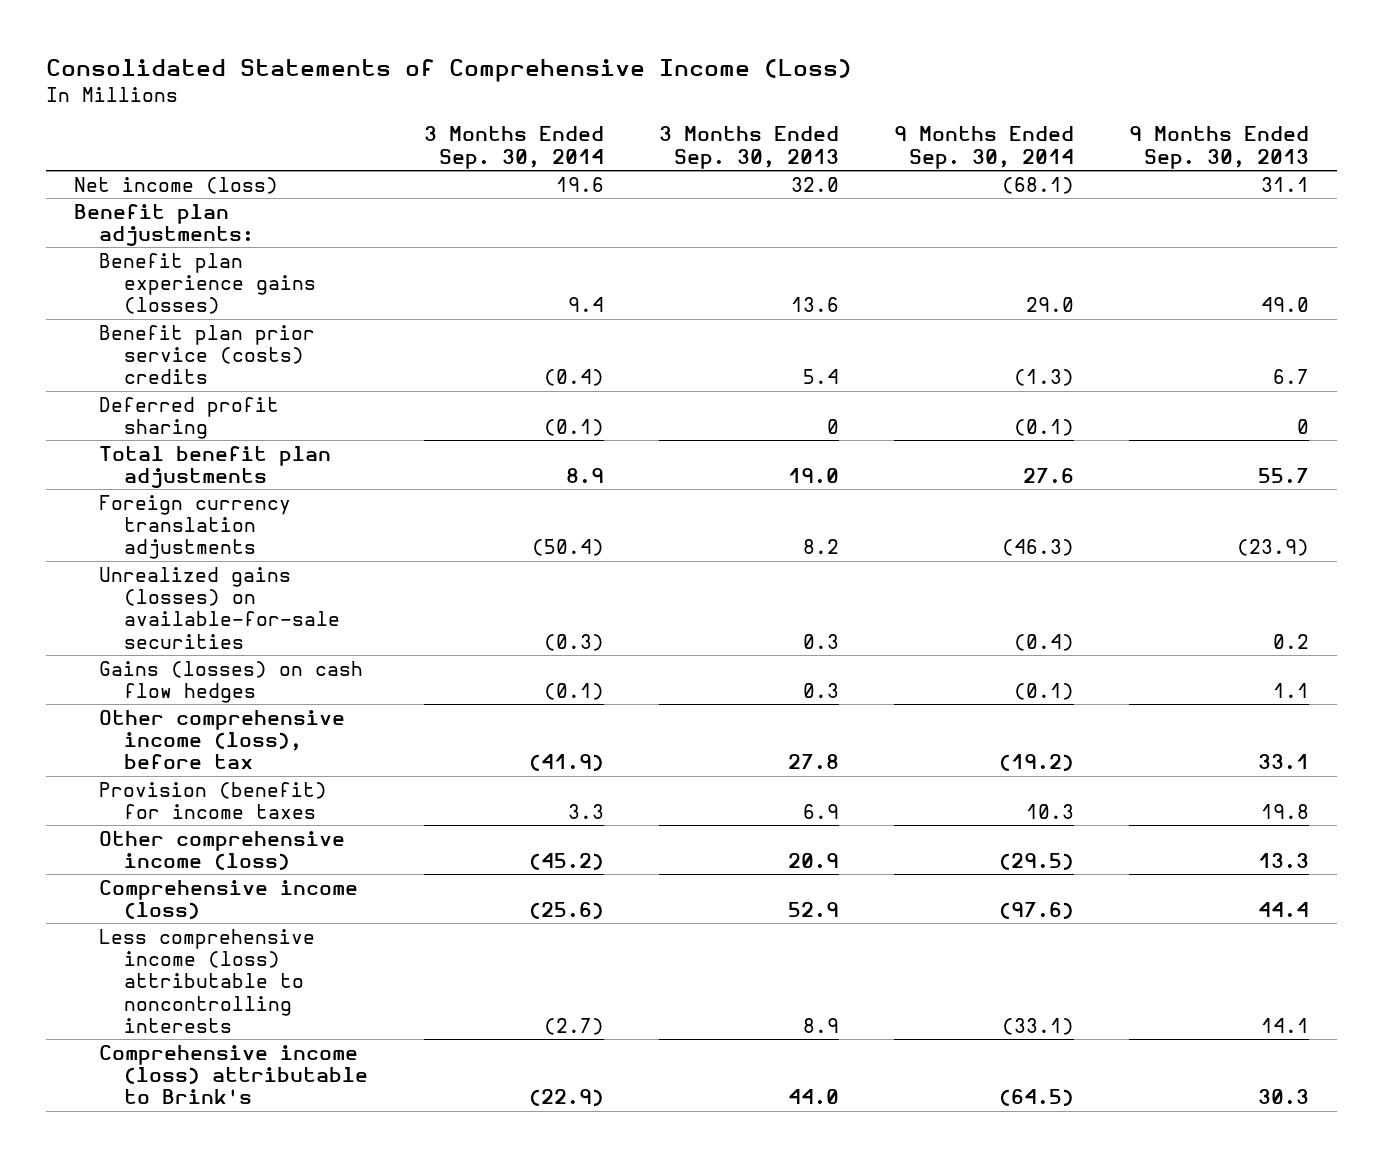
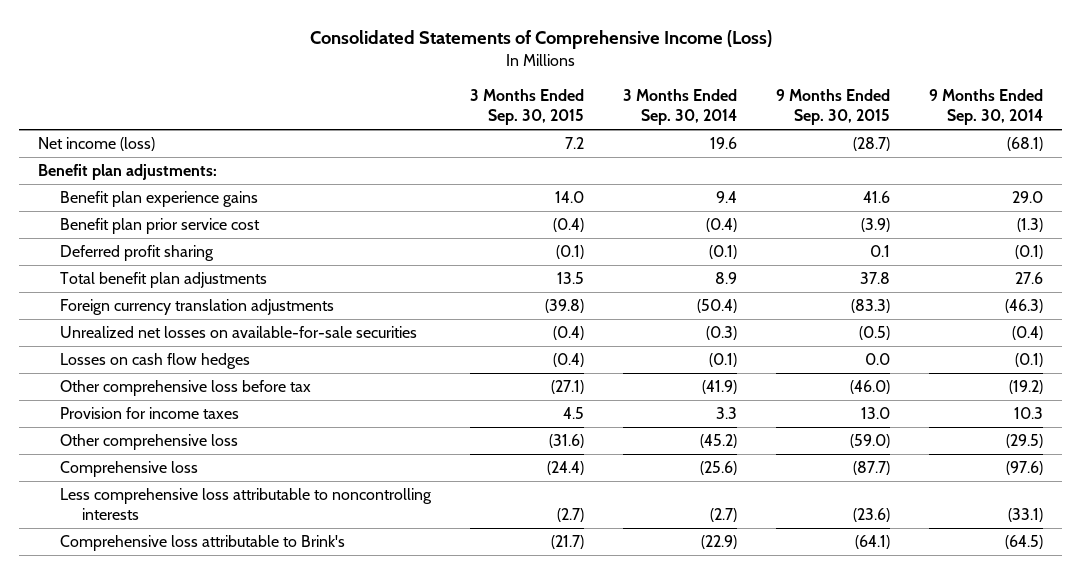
- | 3 Months Ended Sep. 30, 2014 | 3 Months Ended Sep. 30, 2013 | 9 Months Ended Sep. 30, 2014 | 9 Months Ended Sep. 30, 2013
+ | 3 Months Ended Sep. 30, 2015 | 3 Months Ended Sep. 30, 2014 | 9 Months Ended Sep. 30, 2015 | 9 Months Ended Sep. 30, 2014
- Benefit plan experience gains (losses) | 9.4 | 13.6 | 29.0 | 49.0
- Benefit plan prior service (costs) credits | (0.4) | 5.4 | (1.3) | 6.7
+ Benefit plan experience gains | 14.0 | 9.4 | 41.6 | 29.0
+ Benefit plan prior service cost | (0.4) | (0.4) | (3.9) | (1.3)
- Unrealized gains (losses) on available-for-sale securities | (0.3) | 0.3 | (0.4) | 0.2
- Gains (losses) on cash flow hedges | (0.1) | 0.3 | (0.1) | 1.1
- Other comprehensive income (loss), before tax | (41.9) | 27.8 | (19.2) | 33.1
- Provision (benefit) for income taxes | 3.3 | 6.9 | 10.3 | 19.8
- Other comprehensive income (loss) | (45.2) | 20.9 | (29.5) | 13.3
- Comprehensive income (loss) | (25.6) | 52.9 | (97.6) | 44.4
- Less comprehensive income (loss) attributable to noncontrolling interests | (2.7) | 8.9 | (33.1) | 14.1
- Comprehensive income (loss) attributable to Brink's | (22.9) | 44.0 | (64.5) | 30.3
+ Unrealized net losses on available-for-sale securities | (0.4) | (0.3) | (0.5) | (0.4)
+ Losses on cash flow hedges | (0.4) | (0.1) | 0.0 | (0.1)
+ Other comprehensive loss before tax | (27.1) | (41.9) | (46.0) | (19.2)
+ Provision for income taxes | 4.5 | 3.3 | 13.0 | 10.3
+ Other comprehensive loss | (31.6) | (45.2) | (59.0) | (29.5)
+ Comprehensive loss | (24.4) | (25.6) | (87.7) | (97.6)
+ Less comprehensive loss attributable to noncontrolling interests | (2.7) | (2.7) | (23.6) | (33.1)
+ Comprehensive loss attributable to Brink's | (21.7) | (22.9) | (64.1) | (64.5)

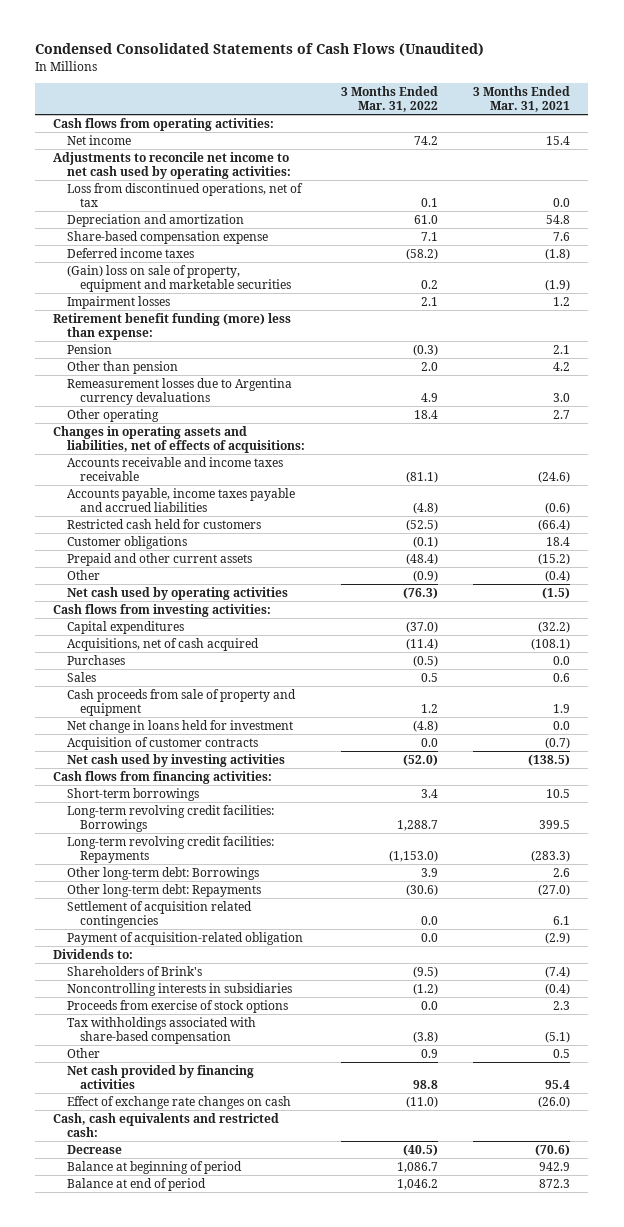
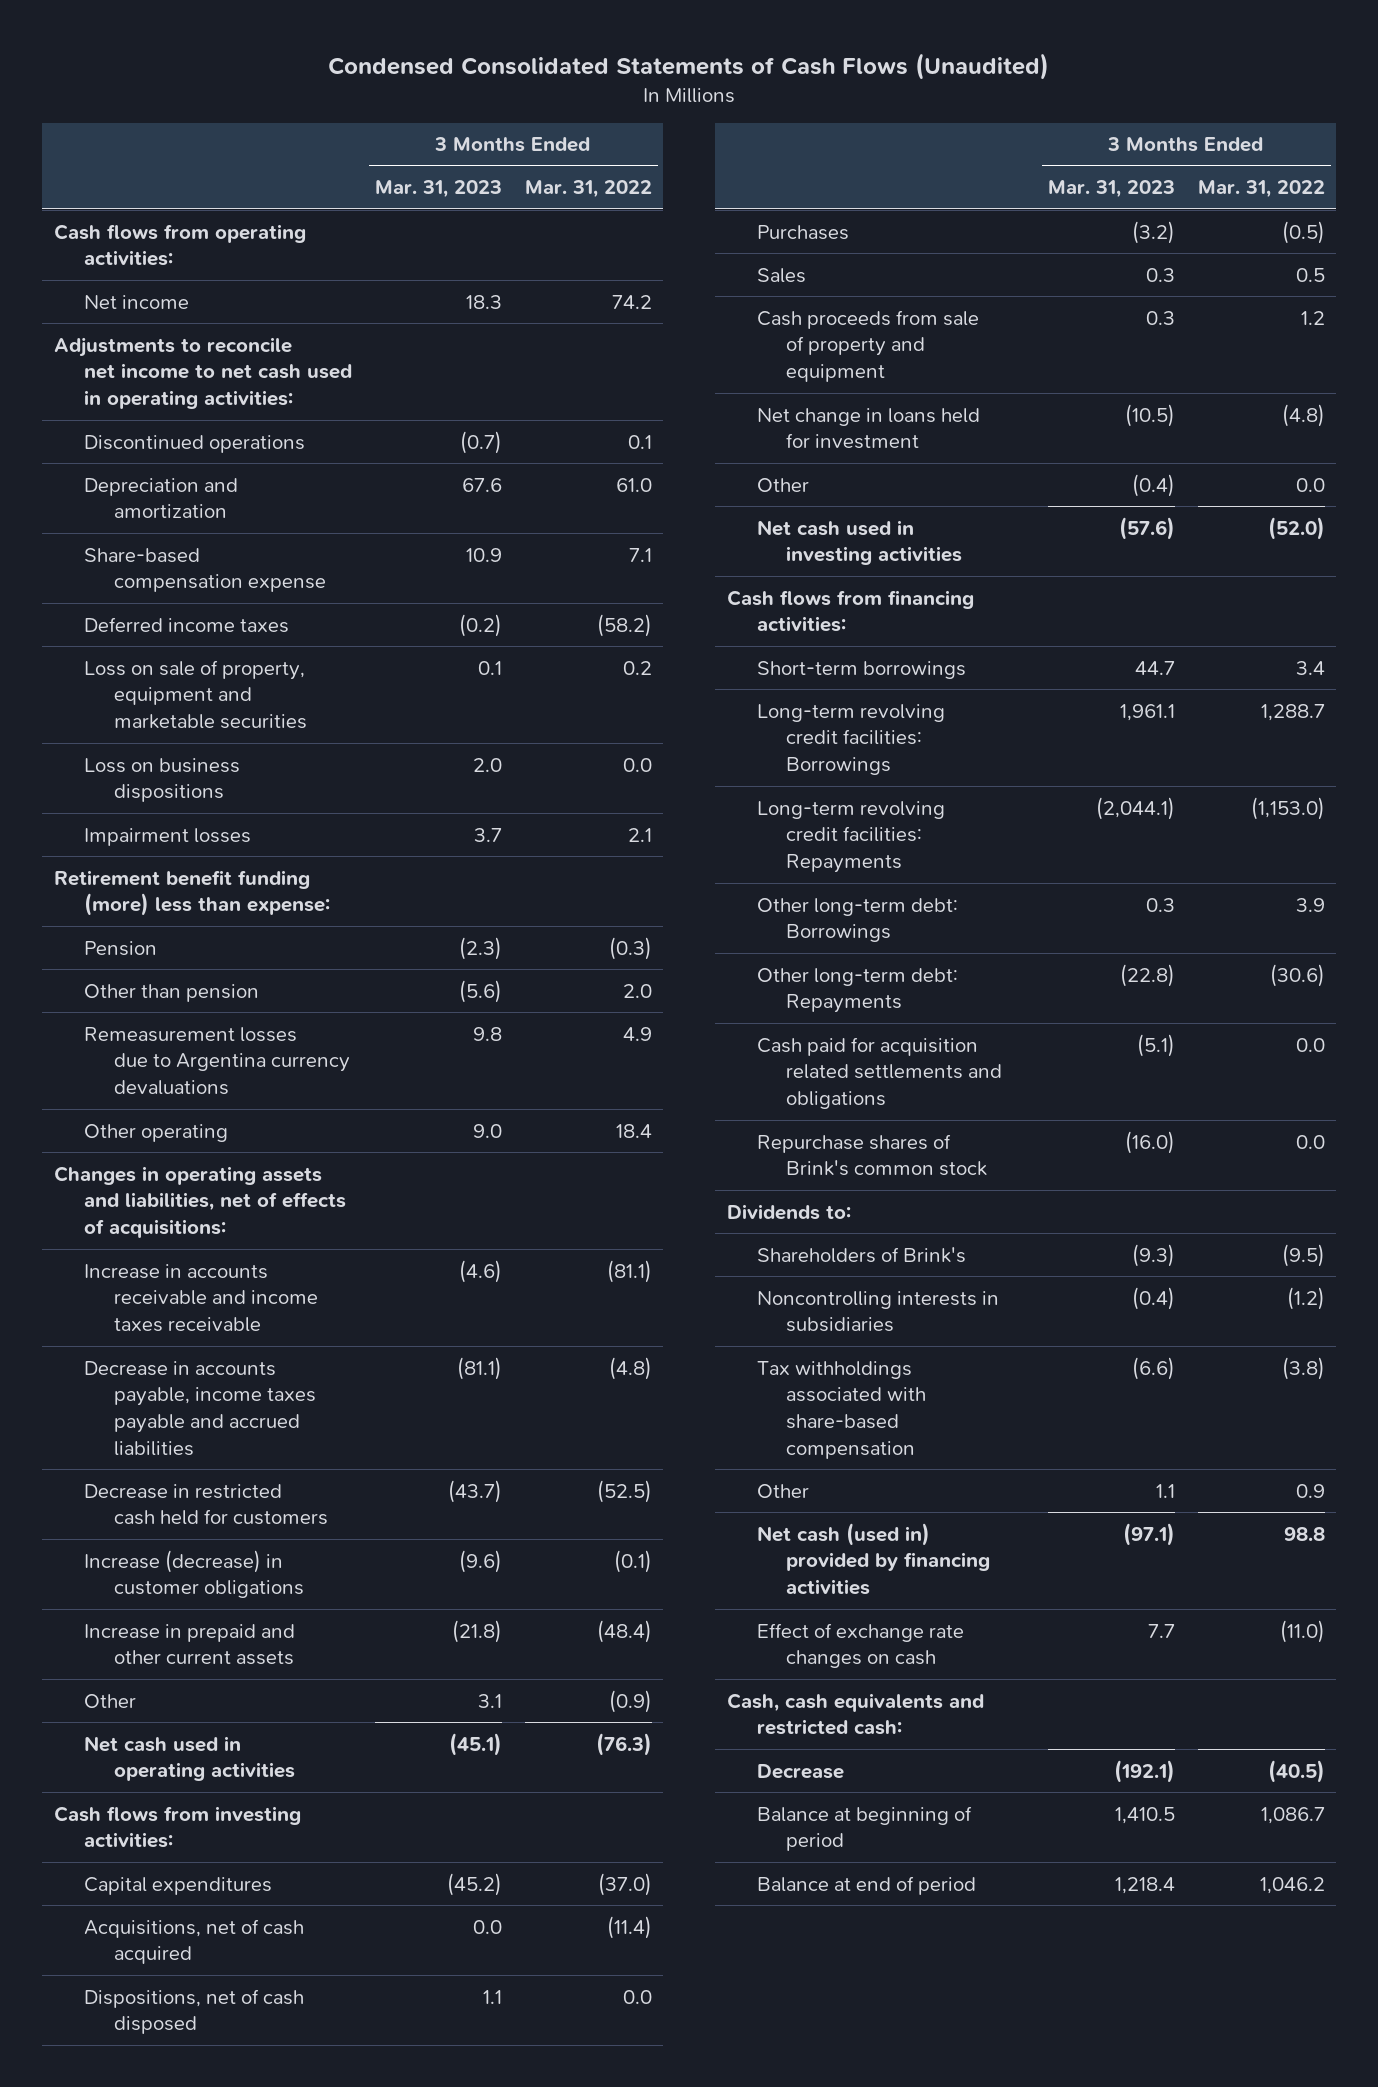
- | 3 Months Ended Mar. 31, 2022 | 3 Months Ended Mar. 31, 2021
+ | 3 Months Ended Mar. 31, 2023 | 3 Months Ended Mar. 31, 2022
- Adjustments to reconcile net income to net cash used by operating activities:
- Loss from discontinued operations, net of tax | 0.1 | 0.0
+ Adjustments to reconcile net income to net cash used in operating activities:
+ Discontinued operations | (0.7) | 0.1
- (Gain) loss on sale of property, equipment and marketable securities | 0.2 | (1.9)
+ Loss on sale of property, equipment and marketable securities | 0.1 | 0.2
+ Loss on business dispositions | 2.0 | 0.0
- Accounts receivable and income taxes receivable | (81.1) | (24.6)
- Accounts payable, income taxes payable and accrued liabilities | (4.8) | (0.6)
- Restricted cash held for customers | (52.5) | (66.4)
- Customer obligations | (0.1) | 18.4
- Prepaid and other current assets | (48.4) | (15.2)
+ Increase in accounts receivable and income taxes receivable | (4.6) | (81.1)
+ Decrease in accounts payable, income taxes payable and accrued liabilities | (81.1) | (4.8)
+ Decrease in restricted cash held for customers | (43.7) | (52.5)
+ Increase (decrease) in customer obligations | (9.6) | (0.1)
+ Increase in prepaid and other current assets | (21.8) | (48.4)
- Net cash used by operating activities | (76.3) | (1.5)
+ Net cash used in operating activities | (45.1) | (76.3)
+ Dispositions, net of cash disposed | 1.1 | 0.0
- Acquisition of customer contracts | 0.0 | (0.7)
- Net cash used by investing activities | (52.0) | (138.5)
+ Other | (0.4) | 0.0
+ Net cash used in investing activities | (57.6) | (52.0)
- Settlement of acquisition related contingencies | 0.0 | 6.1
- Payment of acquisition-related obligation | 0.0 | (2.9)
+ Cash paid for acquisition related settlements and obligations | (5.1) | 0.0
+ Repurchase shares of Brink's common stock | (16.0) | 0.0
- Proceeds from exercise of stock options | 0.0 | 2.3
- Net cash provided by financing activities | 98.8 | 95.4
+ Net cash (used in) provided by financing activities | (97.1) | 98.8

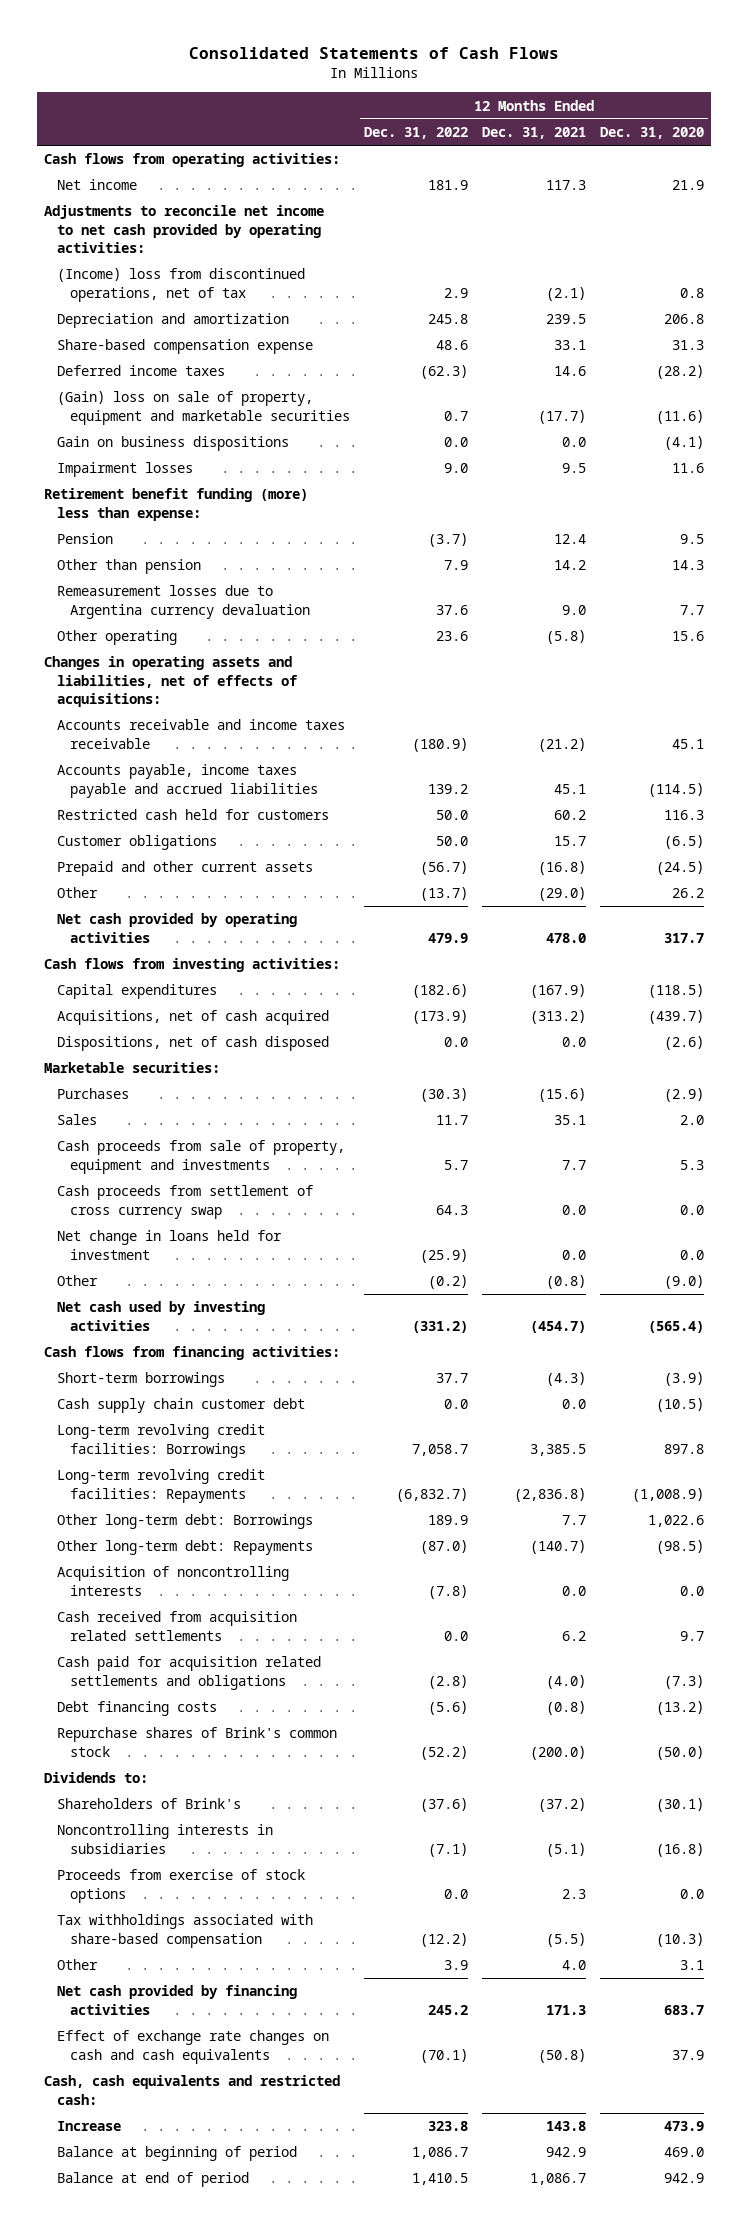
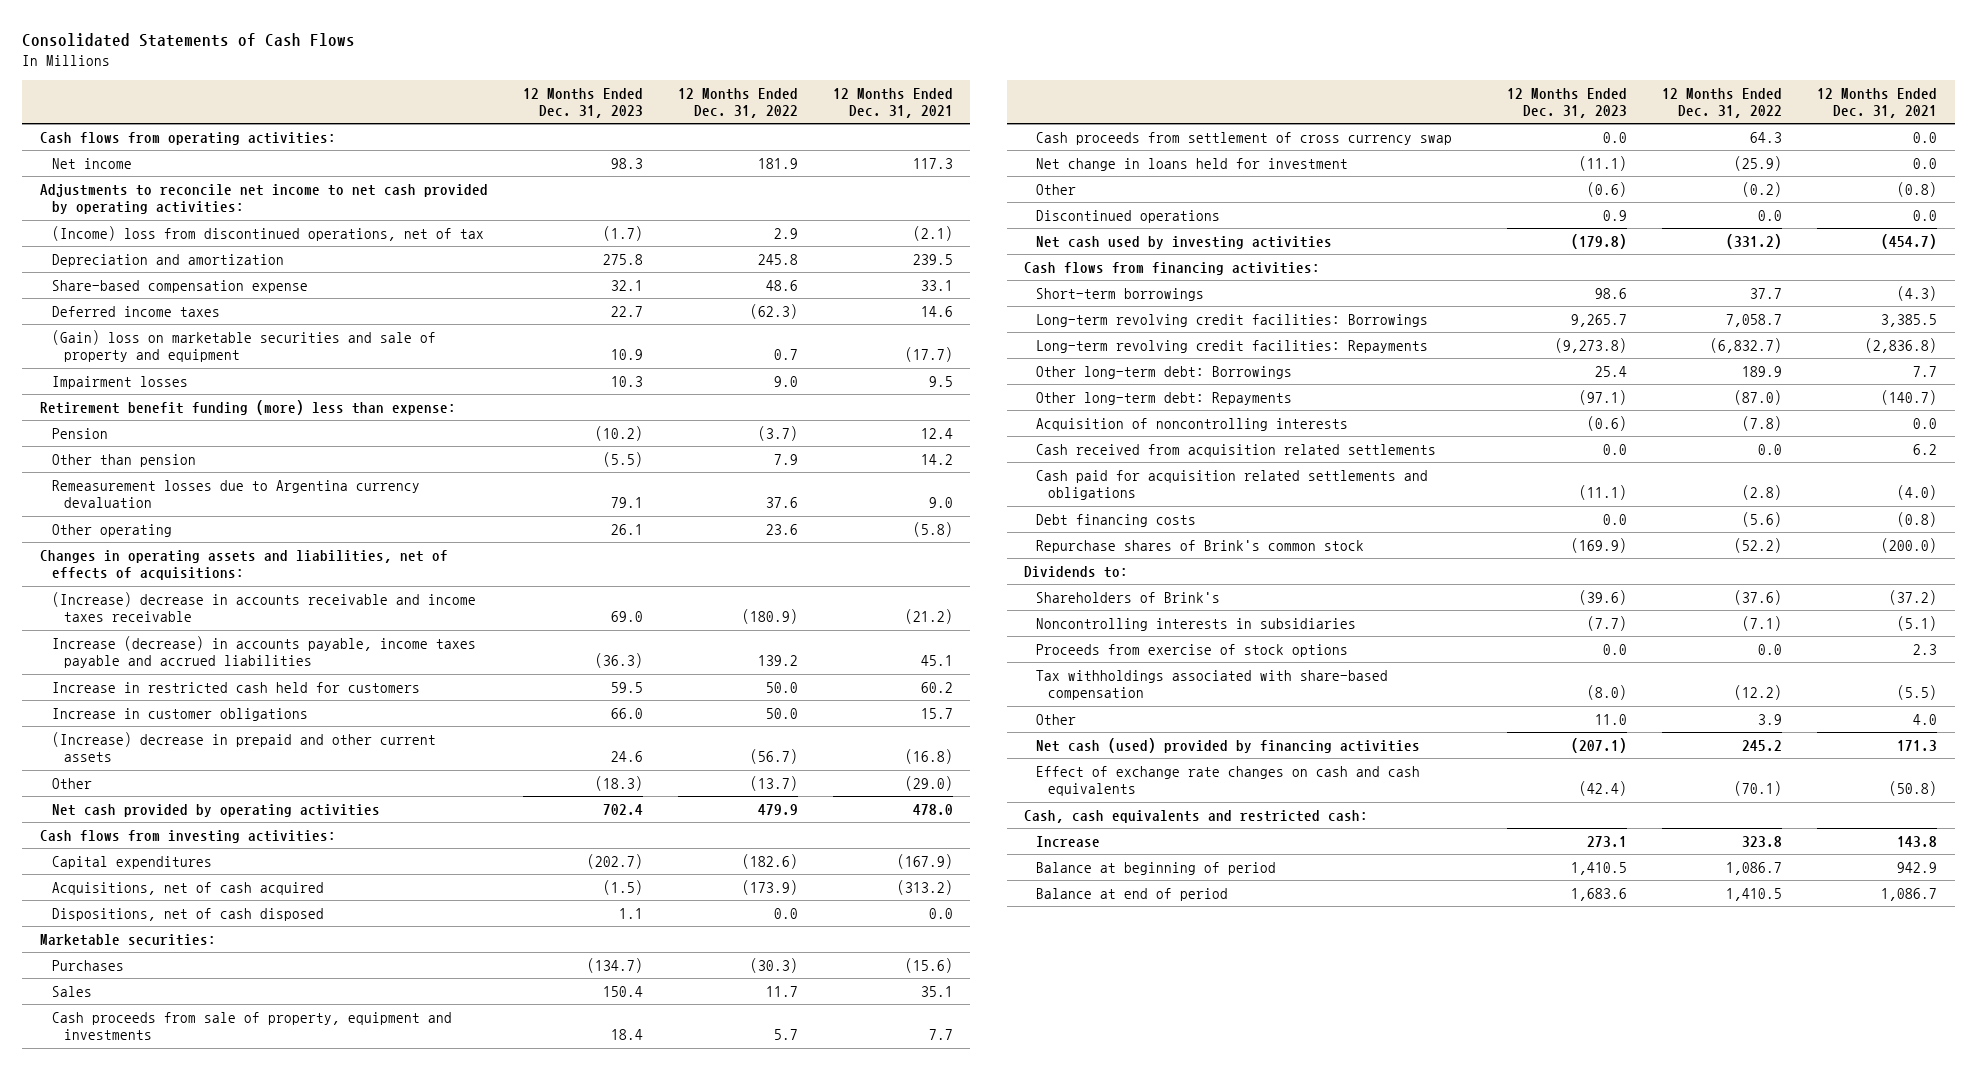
- | 12 Months Ended Dec. 31, 2022 | 12 Months Ended Dec. 31, 2021 | 12 Months Ended Dec. 31, 2020
+ | 12 Months Ended Dec. 31, 2023 | 12 Months Ended Dec. 31, 2022 | 12 Months Ended Dec. 31, 2021
- (Gain) loss on sale of property, equipment and marketable securities | 0.7 | (17.7) | (11.6)
- Gain on business dispositions | 0.0 | 0.0 | (4.1)
+ (Gain) loss on marketable securities and sale of property and equipment | 10.9 | 0.7 | (17.7)
- Accounts receivable and income taxes receivable | (180.9) | (21.2) | 45.1
- Accounts payable, income taxes payable and accrued liabilities | 139.2 | 45.1 | (114.5)
- Restricted cash held for customers | 50.0 | 60.2 | 116.3
- Customer obligations | 50.0 | 15.7 | (6.5)
- Prepaid and other current assets | (56.7) | (16.8) | (24.5)
+ (Increase) decrease in accounts receivable and income taxes receivable | 69.0 | (180.9) | (21.2)
+ Increase (decrease) in accounts payable, income taxes payable and accrued liabilities | (36.3) | 139.2 | 45.1
+ Increase in restricted cash held for customers | 59.5 | 50.0 | 60.2
+ Increase in customer obligations | 66.0 | 50.0 | 15.7
+ (Increase) decrease in prepaid and other current assets | 24.6 | (56.7) | (16.8)
+ Discontinued operations | 0.9 | 0.0 | 0.0
- Cash supply chain customer debt | 0.0 | 0.0 | (10.5)
- Net cash provided by financing activities | 245.2 | 171.3 | 683.7
+ Net cash (used) provided by financing activities | (207.1) | 245.2 | 171.3

